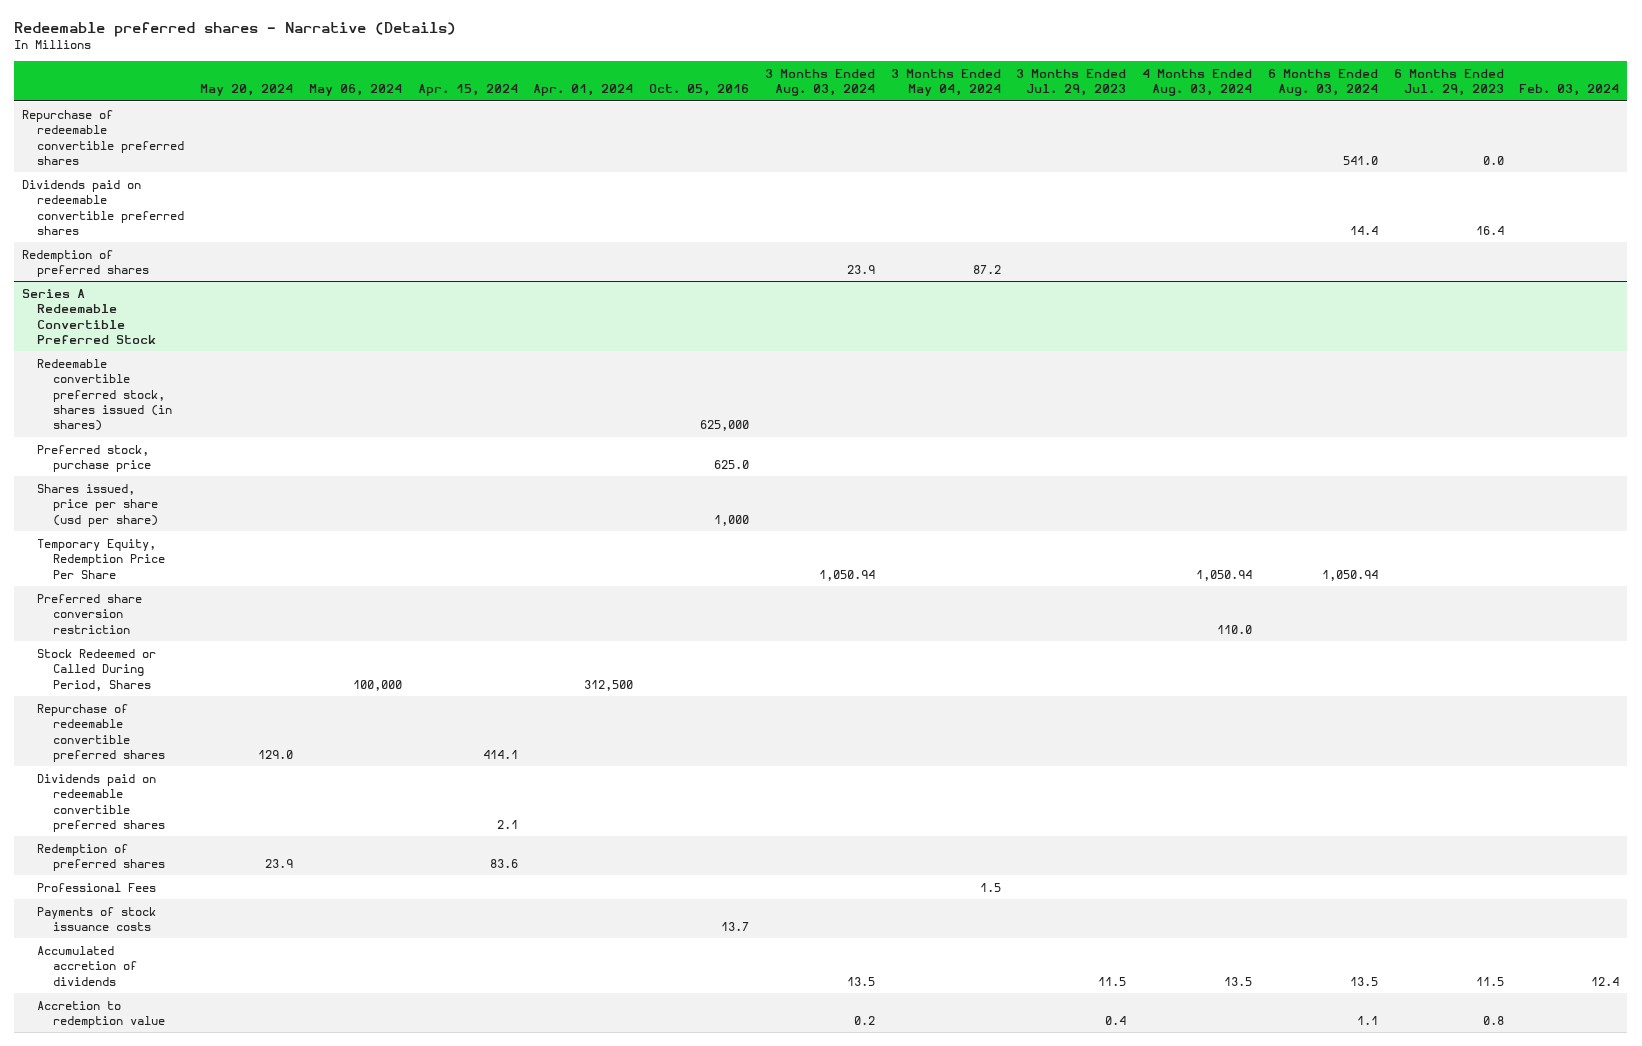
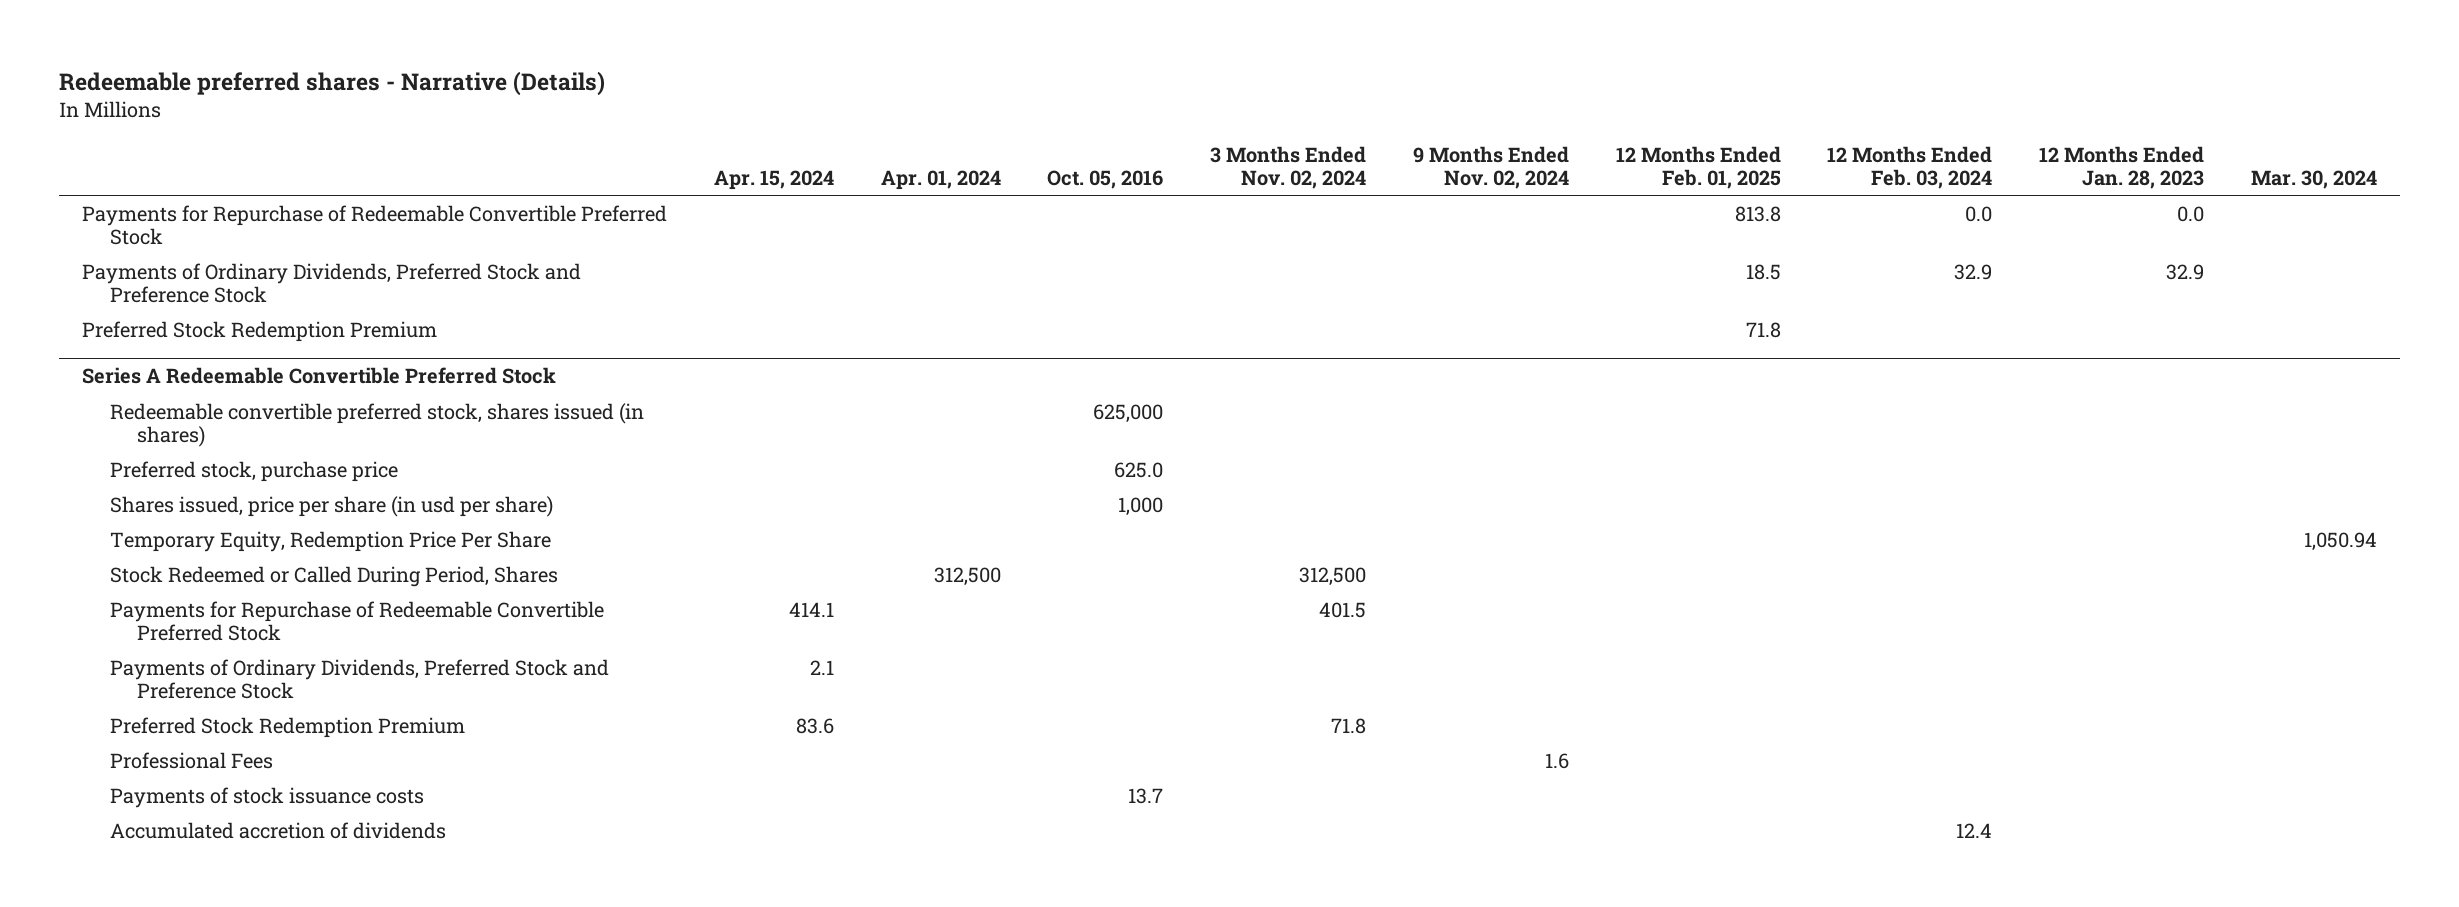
- | May 20, 2024 | May 06, 2024 | Apr. 15, 2024 | Apr. 01, 2024 | Oct. 05, 2016 | 3 Months Ended Aug. 03, 2024 | 3 Months Ended May 04, 2024 | 3 Months Ended Jul. 29, 2023 | 4 Months Ended Aug. 03, 2024 | 6 Months Ended Aug. 03, 2024 | 6 Months Ended Jul. 29, 2023 | Feb. 03, 2024
+ | Apr. 15, 2024 | Apr. 01, 2024 | Oct. 05, 2016 | 3 Months Ended Nov. 02, 2024 | 9 Months Ended Nov. 02, 2024 | 12 Months Ended Feb. 01, 2025 | 12 Months Ended Feb. 03, 2024 | 12 Months Ended Jan. 28, 2023 | Mar. 30, 2024
- Repurchase of redeemable convertible preferred shares | | | | | | | | | | 541.0 | 0.0 |
- Dividends paid on redeemable convertible preferred shares | | | | | | | | | | 14.4 | 16.4 |
- Redemption of preferred shares | | | | | | 23.9 | 87.2 | | | | |
+ Payments for Repurchase of Redeemable Convertible Preferred Stock | | | | | | 813.8 | 0.0 | 0.0 |
+ Payments of Ordinary Dividends, Preferred Stock and Preference Stock | | | | | | 18.5 | 32.9 | 32.9 |
+ Preferred Stock Redemption Premium | | | | | | 71.8 | | |
@ Series A Redeemable Convertible Preferred Stock
- Shares issued, price per share (usd per share) | | | | | 1,000 | | | | | | |
+ Shares issued, price per share (in usd per share) | | | 1,000 | | | | | |
- Preferred share conversion restriction | | | | | | | | | 110.0 | | |
- Repurchase of redeemable convertible preferred shares | 129.0 | | 414.1 | | | | | | | | |
- Dividends paid on redeemable convertible preferred shares | | | 2.1 | | | | | | | | |
- Redemption of preferred shares | 23.9 | | 83.6 | | | | | | | | |
+ Payments for Repurchase of Redeemable Convertible Preferred Stock | 414.1 | | | 401.5 | | | | |
+ Payments of Ordinary Dividends, Preferred Stock and Preference Stock | 2.1 | | | | | | | |
+ Preferred Stock Redemption Premium | 83.6 | | | 71.8 | | | | |
- Accretion to redemption value | | | | | | 0.2 | | 0.4 | | 1.1 | 0.8 |

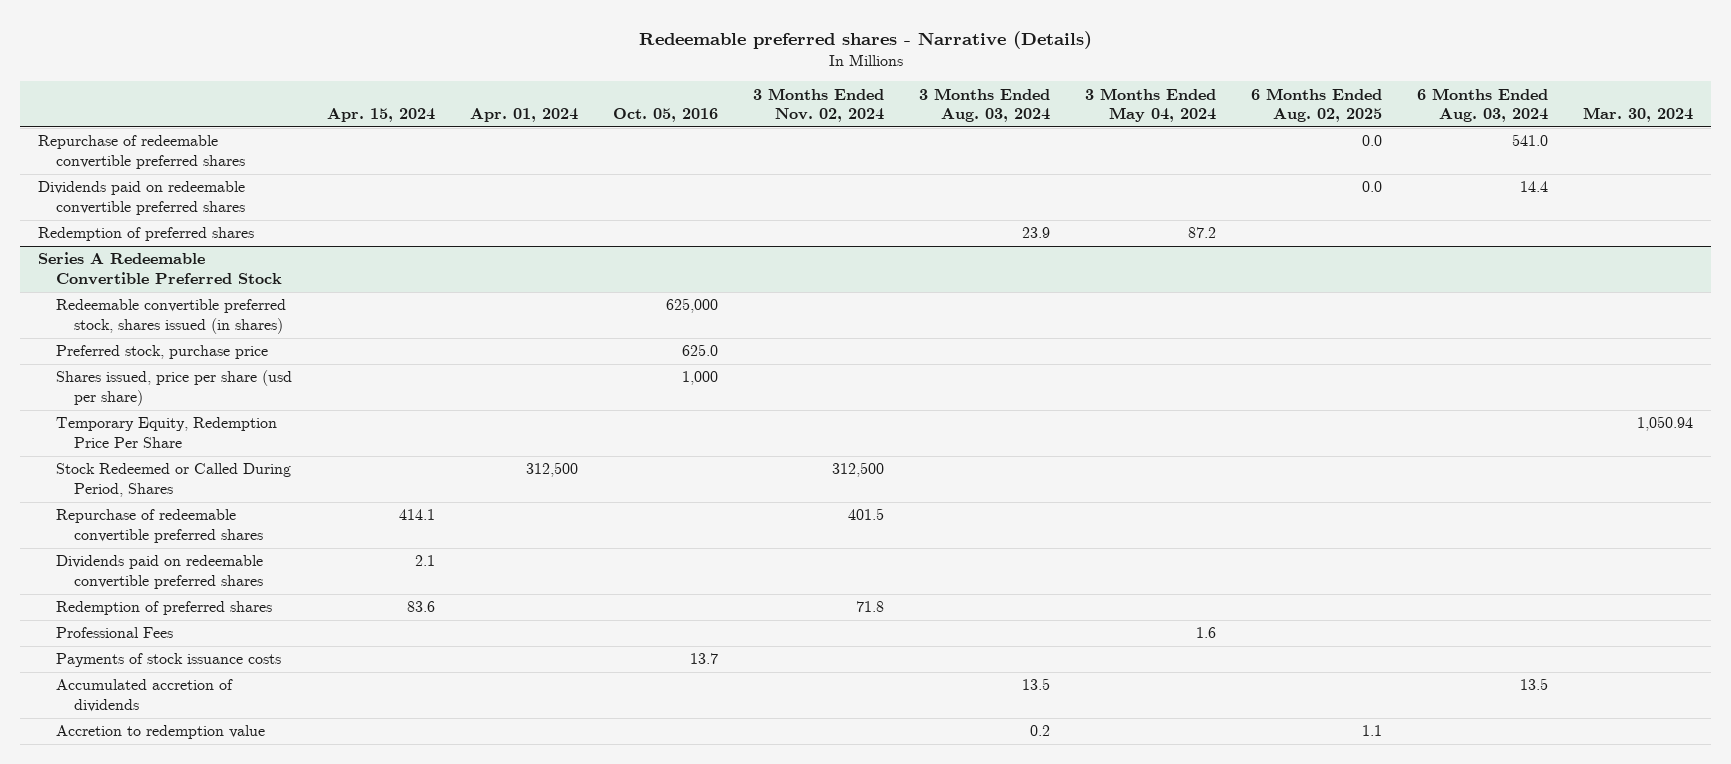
- | Apr. 15, 2024 | Apr. 01, 2024 | Oct. 05, 2016 | 3 Months Ended Nov. 02, 2024 | 9 Months Ended Nov. 02, 2024 | 12 Months Ended Feb. 01, 2025 | 12 Months Ended Feb. 03, 2024 | 12 Months Ended Jan. 28, 2023 | Mar. 30, 2024
+ | Apr. 15, 2024 | Apr. 01, 2024 | Oct. 05, 2016 | 3 Months Ended Nov. 02, 2024 | 3 Months Ended Aug. 03, 2024 | 3 Months Ended May 04, 2024 | 6 Months Ended Aug. 02, 2025 | 6 Months Ended Aug. 03, 2024 | Mar. 30, 2024
- Payments for Repurchase of Redeemable Convertible Preferred Stock | | | | | | 813.8 | 0.0 | 0.0 |
- Payments of Ordinary Dividends, Preferred Stock and Preference Stock | | | | | | 18.5 | 32.9 | 32.9 |
- Preferred Stock Redemption Premium | | | | | | 71.8 | | |
+ Repurchase of redeemable convertible preferred shares | | | | | | | 0.0 | 541.0 |
+ Dividends paid on redeemable convertible preferred shares | | | | | | | 0.0 | 14.4 |
+ Redemption of preferred shares | | | | | 23.9 | 87.2 | | |
@ Series A Redeemable Convertible Preferred Stock
- Shares issued, price per share (in usd per share) | | | 1,000 | | | | | |
+ Shares issued, price per share (usd per share) | | | 1,000 | | | | | |
- Payments for Repurchase of Redeemable Convertible Preferred Stock | 414.1 | | | 401.5 | | | | |
- Payments of Ordinary Dividends, Preferred Stock and Preference Stock | 2.1 | | | | | | | |
- Preferred Stock Redemption Premium | 83.6 | | | 71.8 | | | | |
+ Repurchase of redeemable convertible preferred shares | 414.1 | | | 401.5 | | | | |
+ Dividends paid on redeemable convertible preferred shares | 2.1 | | | | | | | |
+ Redemption of preferred shares | 83.6 | | | 71.8 | | | | |
+ Accretion to redemption value | | | | | 0.2 | | 1.1 | |

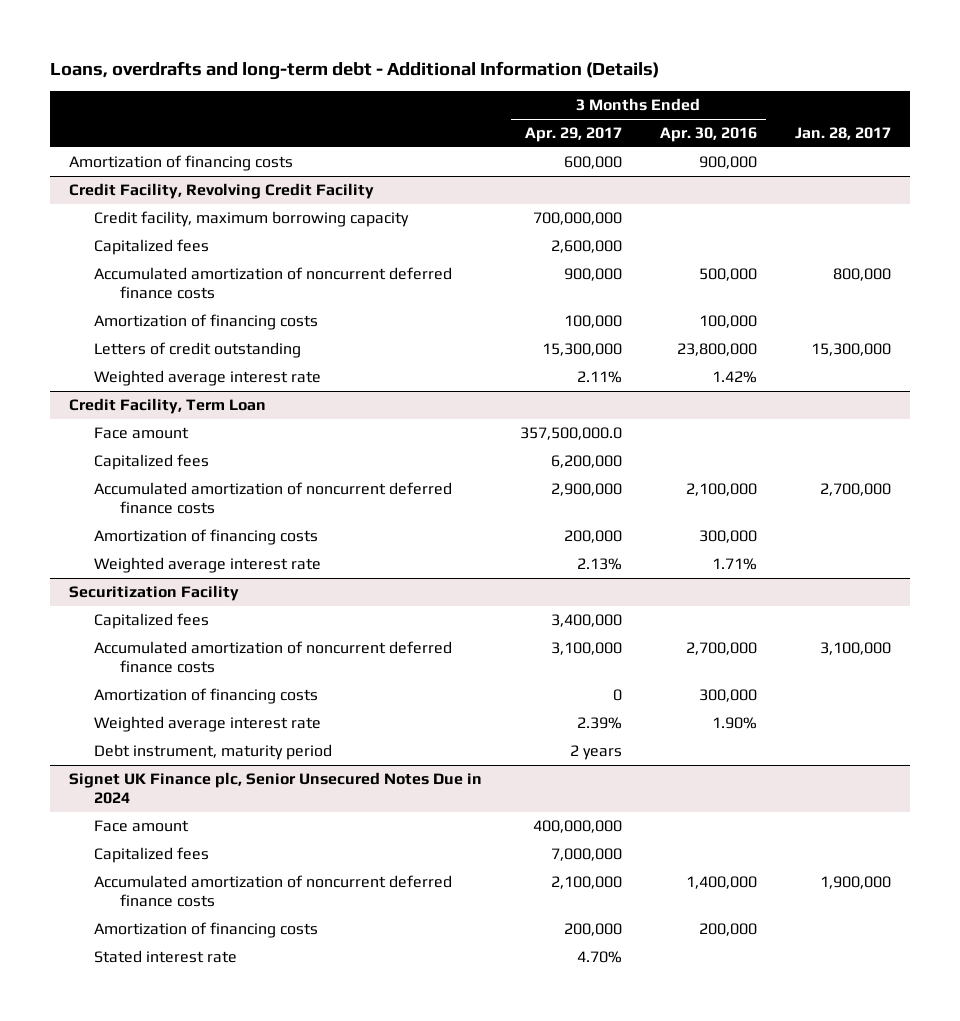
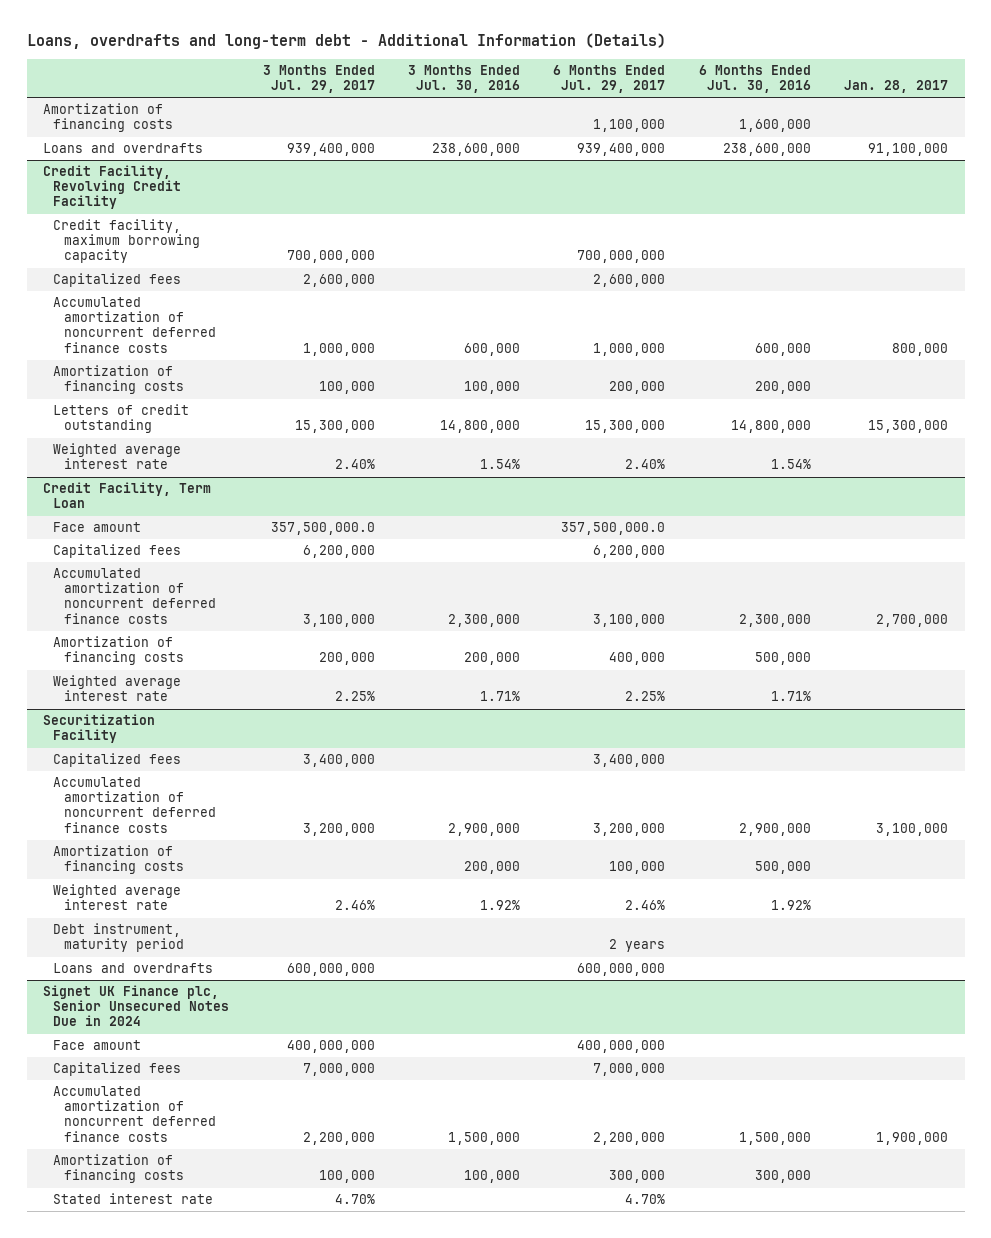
- | 3 Months Ended Apr. 29, 2017 | 3 Months Ended Apr. 30, 2016 | Jan. 28, 2017
+ | 3 Months Ended Jul. 29, 2017 | 3 Months Ended Jul. 30, 2016 | 6 Months Ended Jul. 29, 2017 | 6 Months Ended Jul. 30, 2016 | Jan. 28, 2017
+ Loans and overdrafts | 939,400,000 | 238,600,000 | 939,400,000 | 238,600,000 | 91,100,000
@ Securitization Facility
+ Loans and overdrafts | 600,000,000 | | 600,000,000 | |

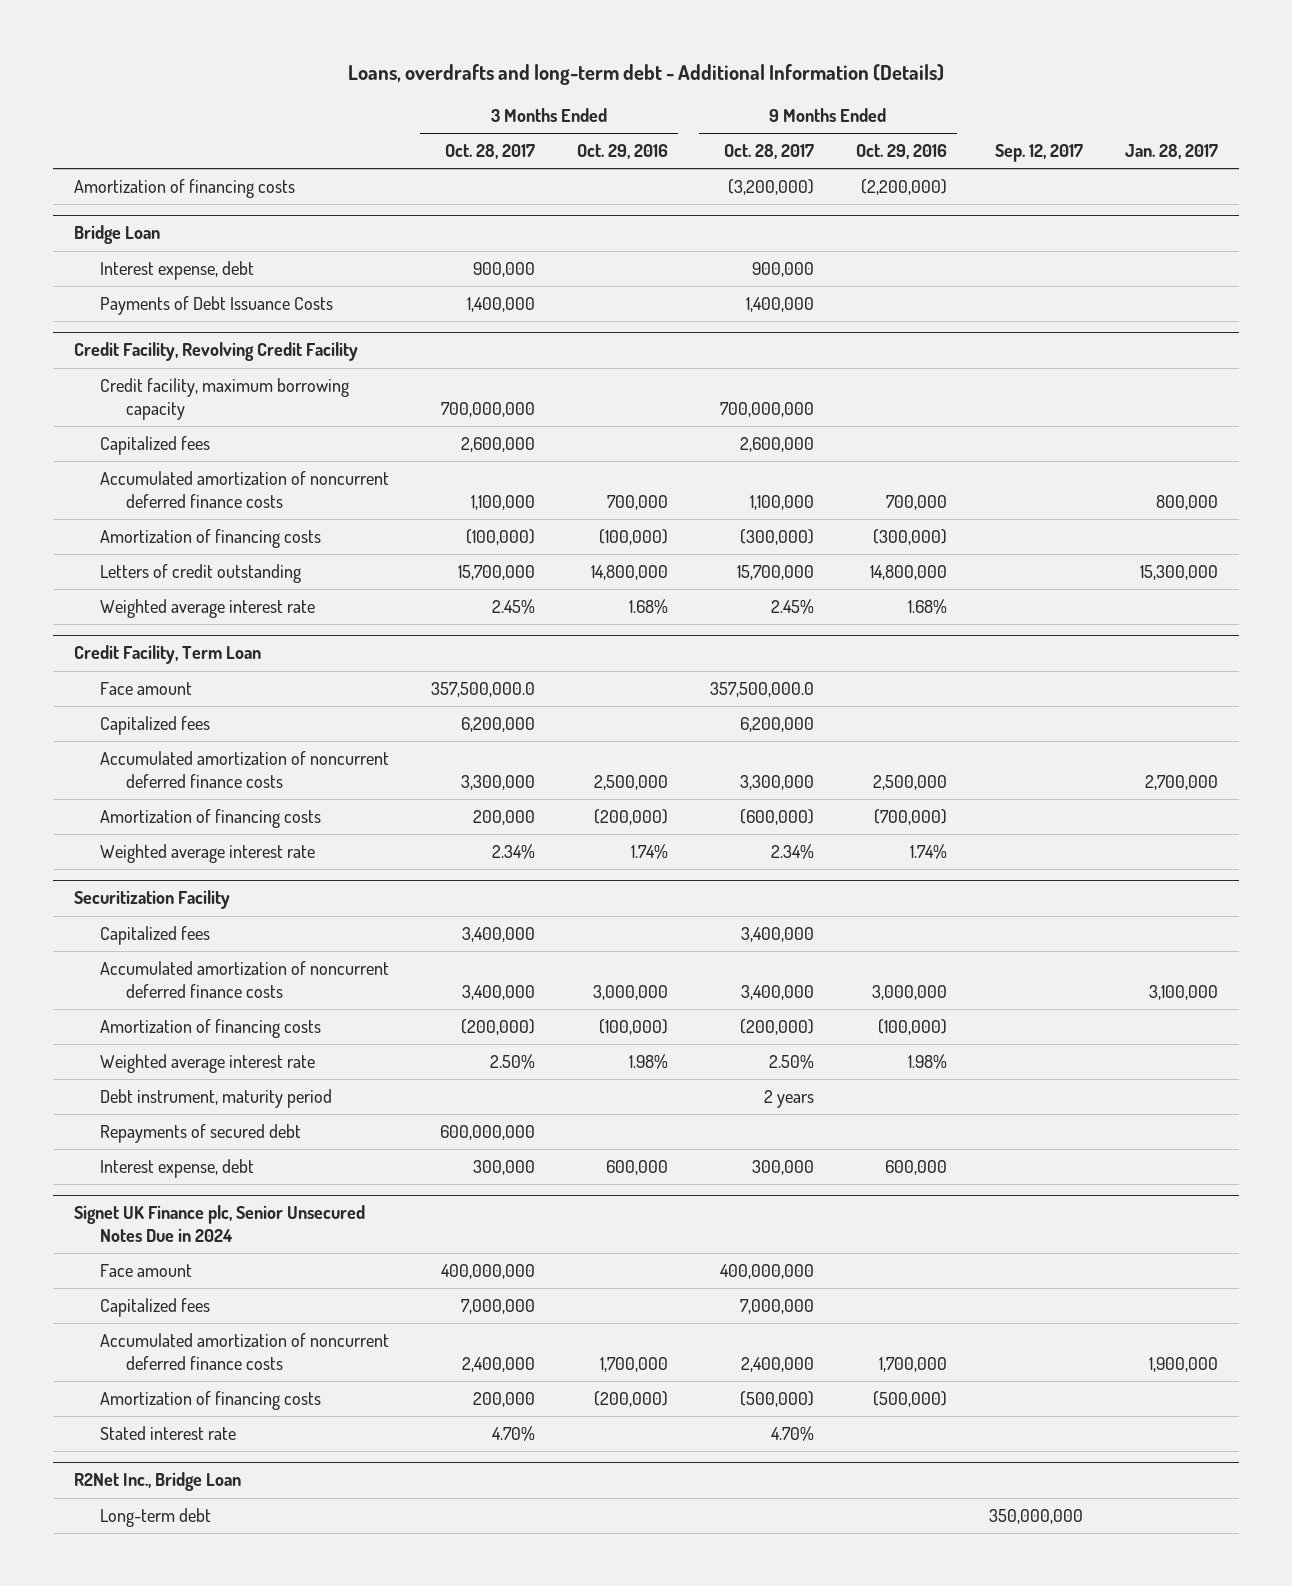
- | 3 Months Ended Jul. 29, 2017 | 3 Months Ended Jul. 30, 2016 | 6 Months Ended Jul. 29, 2017 | 6 Months Ended Jul. 30, 2016 | Jan. 28, 2017
+ | 3 Months Ended Oct. 28, 2017 | 3 Months Ended Oct. 29, 2016 | 9 Months Ended Oct. 28, 2017 | 9 Months Ended Oct. 29, 2016 | Sep. 12, 2017 | Jan. 28, 2017
- Loans and overdrafts | 939,400,000 | 238,600,000 | 939,400,000 | 238,600,000 | 91,100,000
+ Bridge Loan
+ Interest expense, debt | 900,000 | | 900,000 | | |
+ Payments of Debt Issuance Costs | 1,400,000 | | 1,400,000 | | |
@ Securitization Facility
- Loans and overdrafts | 600,000,000 | | 600,000,000 | |
+ Repayments of secured debt | 600,000,000 | | | | |
+ Interest expense, debt | 300,000 | 600,000 | 300,000 | 600,000 | |
+ R2Net Inc., Bridge Loan
+ Long-term debt | | | | | 350,000,000 |

